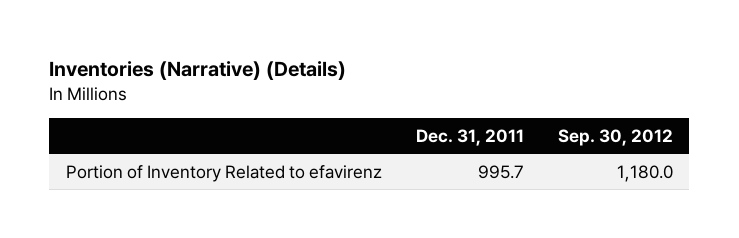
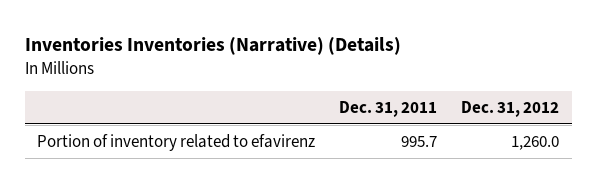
- Inventories (Narrative) (Details)
+ Inventories Inventories (Narrative) (Details)
- | Dec. 31, 2011 | Sep. 30, 2012
+ | Dec. 31, 2011 | Dec. 31, 2012
- Portion of Inventory Related to efavirenz | 995.7 | 1,180.0
+ Portion of inventory related to efavirenz | 995.7 | 1,260.0

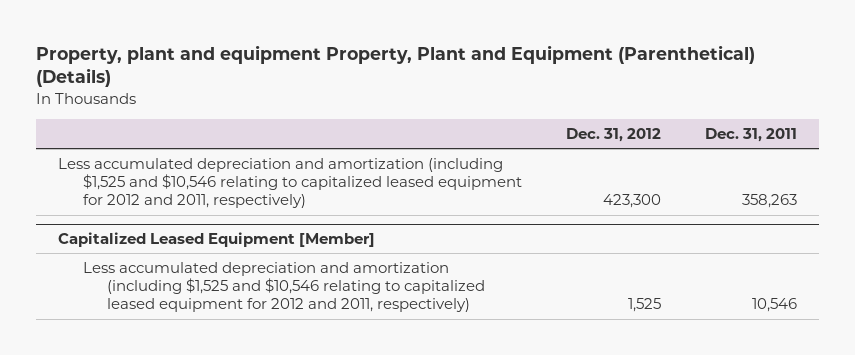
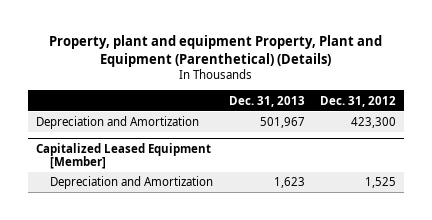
- | Dec. 31, 2012 | Dec. 31, 2011
+ | Dec. 31, 2013 | Dec. 31, 2012
- Less accumulated depreciation and amortization (including $1,525 and $10,546 relating to capitalized leased equipment for 2012 and 2011, respectively) | 423,300 | 358,263
+ Depreciation and Amortization | 501,967 | 423,300
@ Capitalized Leased Equipment [Member]
- Less accumulated depreciation and amortization (including $1,525 and $10,546 relating to capitalized leased equipment for 2012 and 2011, respectively) | 1,525 | 10,546
+ Depreciation and Amortization | 1,623 | 1,525

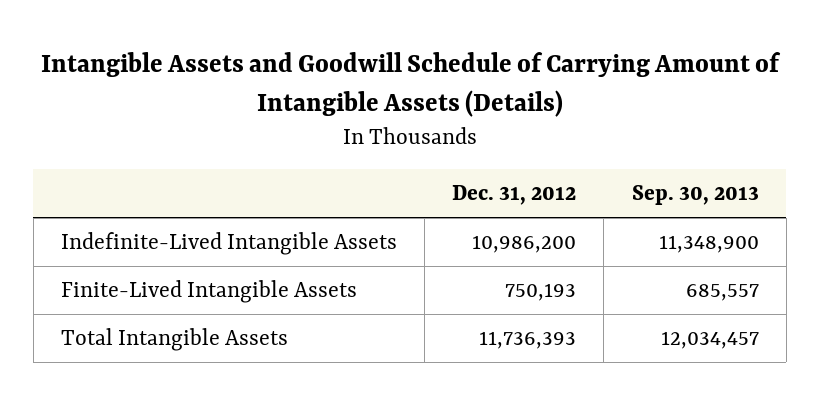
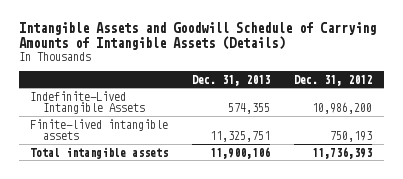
- Intangible Assets and Goodwill Schedule of Carrying Amount of Intangible Assets (Details)
+ Intangible Assets and Goodwill Schedule of Carrying Amounts of Intangible Assets (Details)
- | Dec. 31, 2012 | Sep. 30, 2013
+ | Dec. 31, 2013 | Dec. 31, 2012
- Finite-Lived Intangible Assets | 750,193 | 685,557
- Total Intangible Assets | 11,736,393 | 12,034,457
+ Finite-lived intangible assets | 11,325,751 | 750,193
+ Total intangible assets | 11,900,106 | 11,736,393

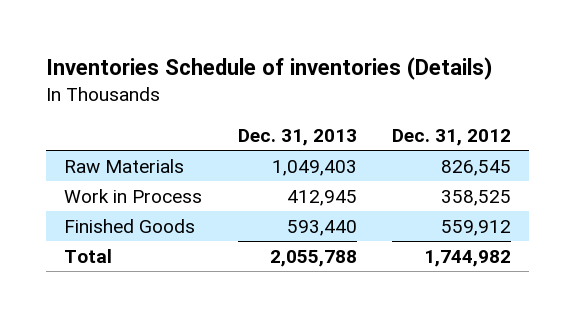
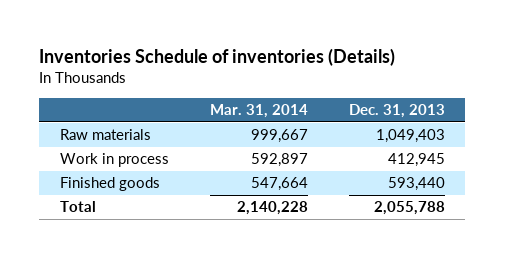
- | Dec. 31, 2013 | Dec. 31, 2012
+ | Mar. 31, 2014 | Dec. 31, 2013
- Raw Materials | 1,049,403 | 826,545
- Work in Process | 412,945 | 358,525
- Finished Goods | 593,440 | 559,912
+ Raw materials | 999,667 | 1,049,403
+ Work in process | 592,897 | 412,945
+ Finished goods | 547,664 | 593,440

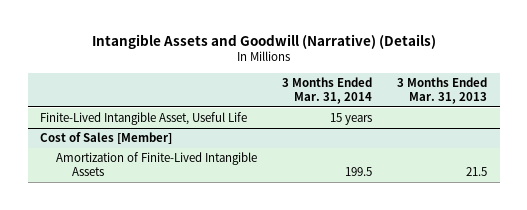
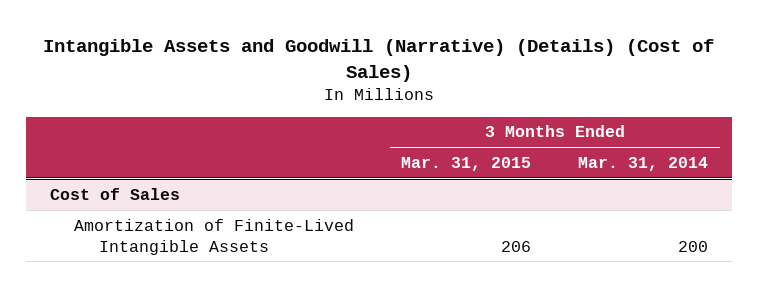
- Intangible Assets and Goodwill (Narrative) (Details)
+ Intangible Assets and Goodwill (Narrative) (Details) (Cost of Sales)
- | 3 Months Ended Mar. 31, 2014 | 3 Months Ended Mar. 31, 2013
+ | 3 Months Ended Mar. 31, 2015 | 3 Months Ended Mar. 31, 2014
- Finite-Lived Intangible Asset, Useful Life | 15 years |
- Cost of Sales [Member]
- Amortization of Finite-Lived Intangible Assets | 199.5 | 21.5
+ Cost of Sales
+ Amortization of Finite-Lived Intangible Assets | 206 | 200

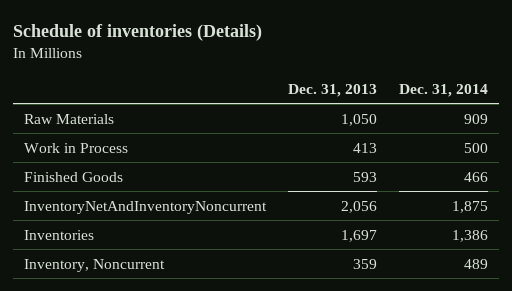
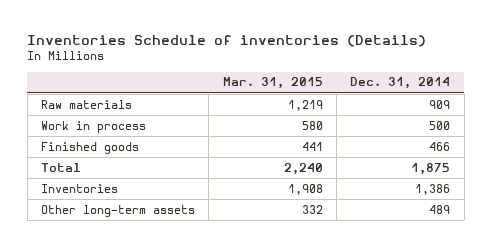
- Schedule of inventories (Details)
+ Inventories Schedule of inventories (Details)
- | Dec. 31, 2013 | Dec. 31, 2014
+ | Mar. 31, 2015 | Dec. 31, 2014
- Raw Materials | 1,050 | 909
- Work in Process | 413 | 500
- Finished Goods | 593 | 466
- InventoryNetAndInventoryNoncurrent | 2,056 | 1,875
+ Raw materials | 1,219 | 909
+ Work in process | 580 | 500
+ Finished goods | 441 | 466
+ Total | 2,240 | 1,875
- Inventory, Noncurrent | 359 | 489
+ Other long-term assets | 332 | 489

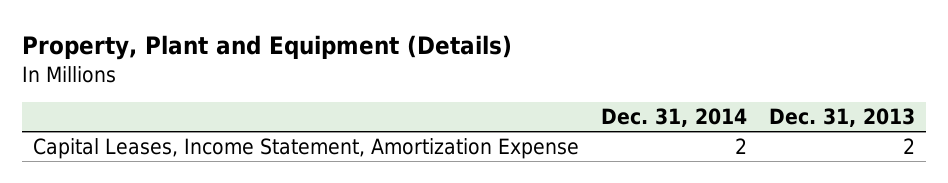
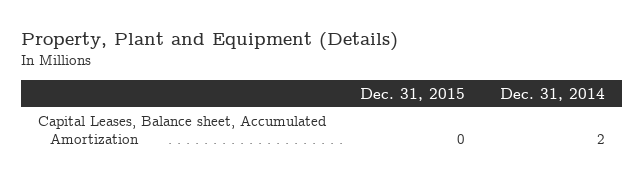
- | Dec. 31, 2014 | Dec. 31, 2013
+ | Dec. 31, 2015 | Dec. 31, 2014
- Capital Leases, Income Statement, Amortization Expense | 2 | 2
+ Capital Leases, Balance sheet, Accumulated Amortization | 0 | 2

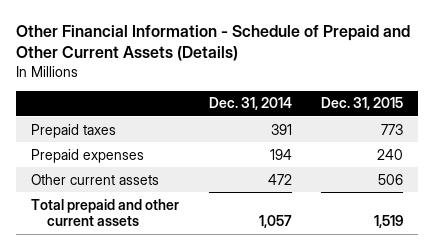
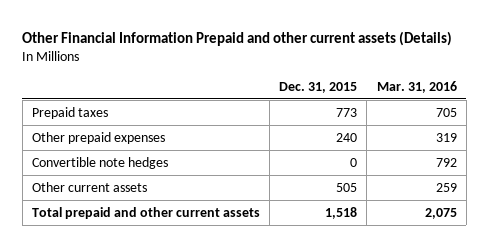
- Other Financial Information - Schedule of Prepaid and Other Current Assets (Details)
+ Other Financial Information Prepaid and other current assets (Details)
- | Dec. 31, 2014 | Dec. 31, 2015
+ | Dec. 31, 2015 | Mar. 31, 2016
- Prepaid expenses | 194 | 240
- Other current assets | 472 | 506
- Total prepaid and other current assets | 1,057 | 1,519
+ Other prepaid expenses | 240 | 319
+ Convertible note hedges | 0 | 792
+ Other current assets | 505 | 259
+ Total prepaid and other current assets | 1,518 | 2,075

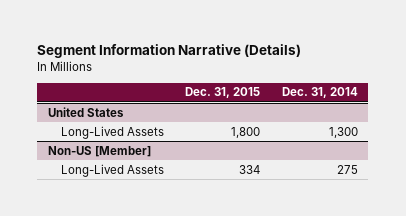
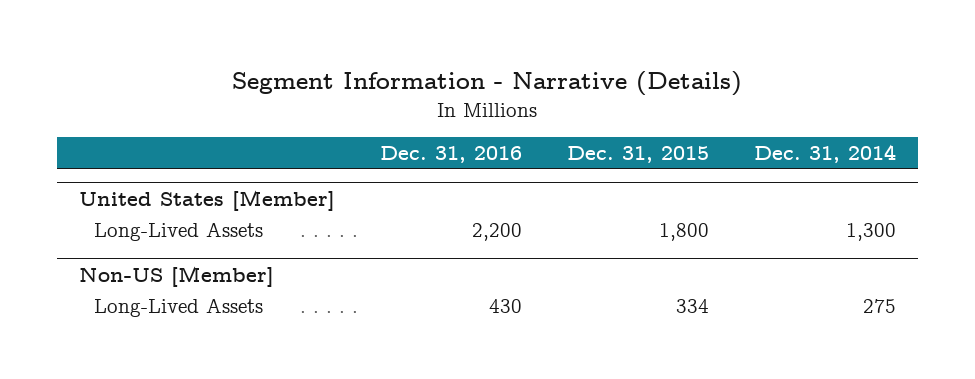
- Segment Information Narrative (Details)
+ Segment Information - Narrative (Details)
- | Dec. 31, 2015 | Dec. 31, 2014
+ | Dec. 31, 2016 | Dec. 31, 2015 | Dec. 31, 2014
- United States
+ United States [Member]

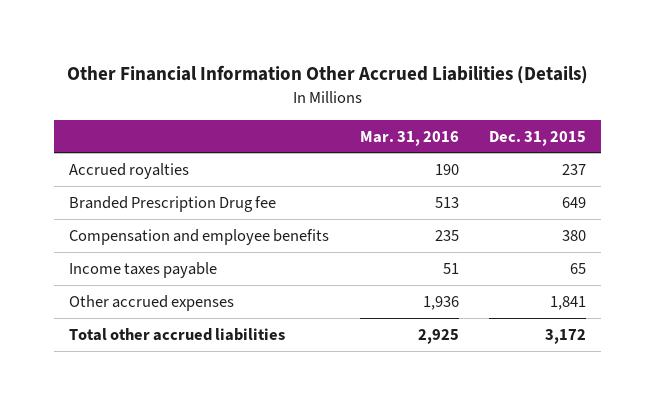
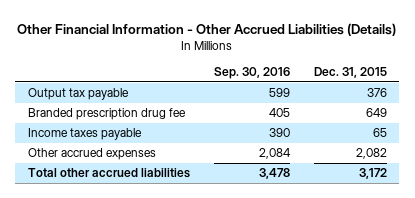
- Other Financial Information Other Accrued Liabilities (Details)
+ Other Financial Information - Other Accrued Liabilities (Details)
- | Mar. 31, 2016 | Dec. 31, 2015
+ | Sep. 30, 2016 | Dec. 31, 2015
- Accrued royalties | 190 | 237
- Branded Prescription Drug fee | 513 | 649
- Compensation and employee benefits | 235 | 380
+ Output tax payable | 599 | 376
+ Branded prescription drug fee | 405 | 649
- Other accrued expenses | 1,936 | 1,841
+ Other accrued expenses | 2,084 | 2,082

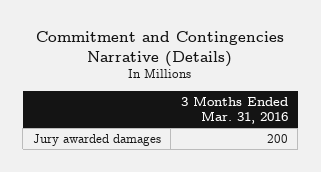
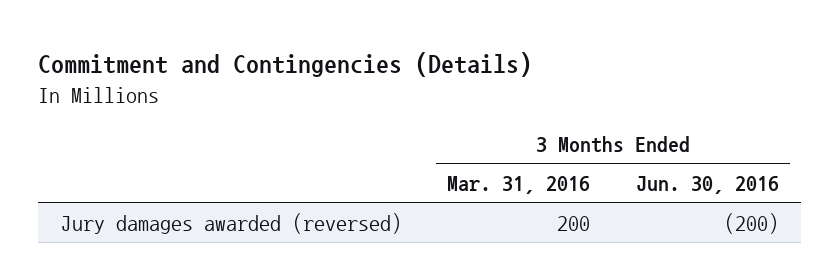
- Commitment and Contingencies Narrative (Details)
+ Commitment and Contingencies (Details)
- | 3 Months Ended Mar. 31, 2016
+ | 3 Months Ended Mar. 31, 2016 | 3 Months Ended Jun. 30, 2016
- Jury awarded damages | 200
+ Jury damages awarded (reversed) | 200 | (200)

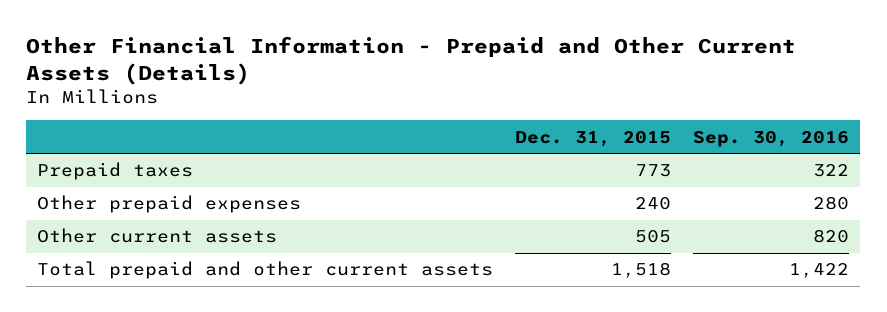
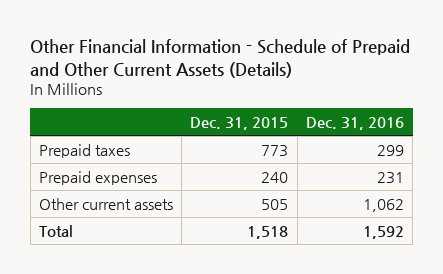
- Other Financial Information - Prepaid and Other Current Assets (Details)
+ Other Financial Information - Schedule of Prepaid and Other Current Assets (Details)
- | Dec. 31, 2015 | Sep. 30, 2016
+ | Dec. 31, 2015 | Dec. 31, 2016
- Other prepaid expenses | 240 | 280
+ Prepaid expenses | 240 | 231
- Total prepaid and other current assets | 1,518 | 1,422
+ Total | 1,518 | 1,592

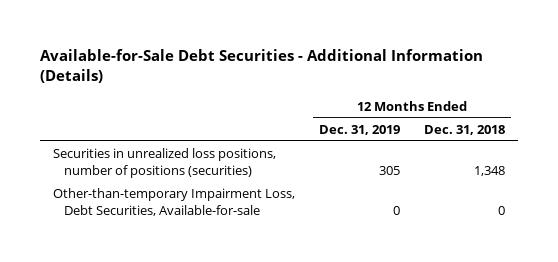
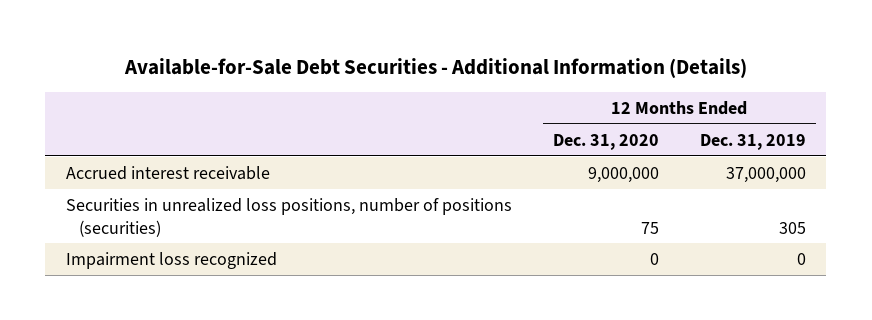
- | 12 Months Ended Dec. 31, 2019 | 12 Months Ended Dec. 31, 2018
+ | 12 Months Ended Dec. 31, 2020 | 12 Months Ended Dec. 31, 2019
+ Accrued interest receivable | 9,000,000 | 37,000,000
- Other-than-temporary Impairment Loss, Debt Securities, Available-for-sale | 0 | 0
+ Impairment loss recognized | 0 | 0

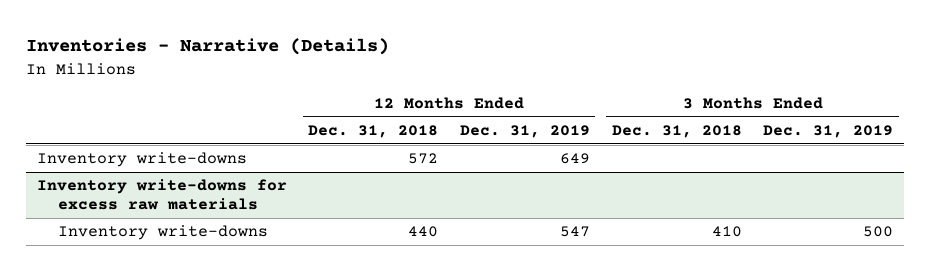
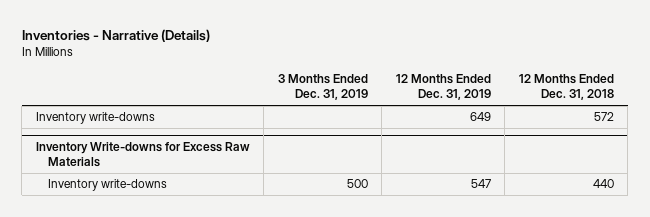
- | 12 Months Ended Dec. 31, 2018 | 12 Months Ended Dec. 31, 2019 | 3 Months Ended Dec. 31, 2018 | 3 Months Ended Dec. 31, 2019
+ | 3 Months Ended Dec. 31, 2019 | 12 Months Ended Dec. 31, 2019 | 12 Months Ended Dec. 31, 2018
- Inventory write-downs for excess raw materials
+ Inventory Write-downs for Excess Raw Materials

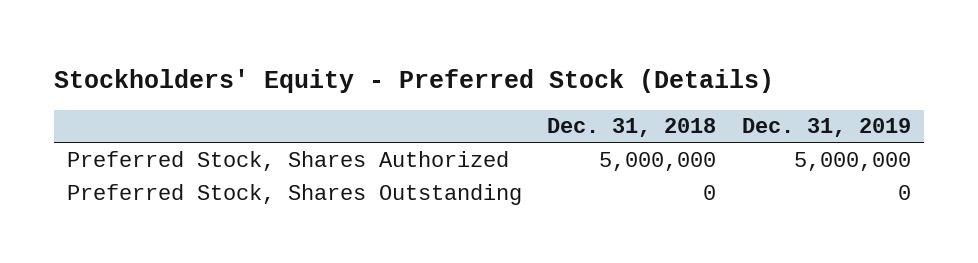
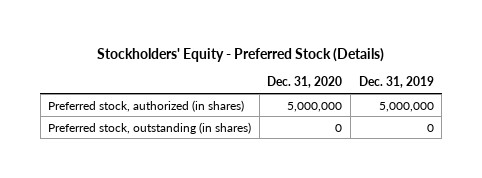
- | Dec. 31, 2018 | Dec. 31, 2019
+ | Dec. 31, 2020 | Dec. 31, 2019
- Preferred Stock, Shares Authorized | 5,000,000 | 5,000,000
- Preferred Stock, Shares Outstanding | 0 | 0
+ Preferred stock, authorized (in shares) | 5,000,000 | 5,000,000
+ Preferred stock, outstanding (in shares) | 0 | 0

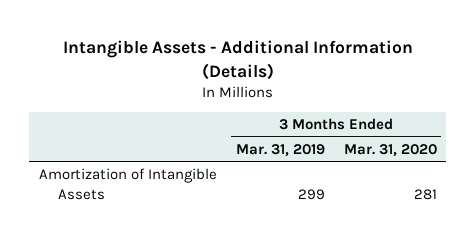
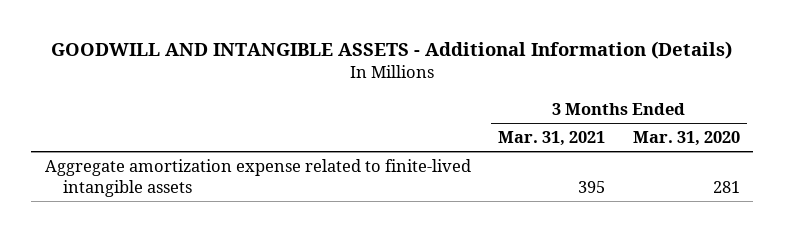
- Intangible Assets - Additional Information (Details)
+ GOODWILL AND INTANGIBLE ASSETS - Additional Information (Details)
- | 3 Months Ended Mar. 31, 2019 | 3 Months Ended Mar. 31, 2020
+ | 3 Months Ended Mar. 31, 2021 | 3 Months Ended Mar. 31, 2020
- Amortization of Intangible Assets | 299 | 281
+ Aggregate amortization expense related to finite-lived intangible assets | 395 | 281

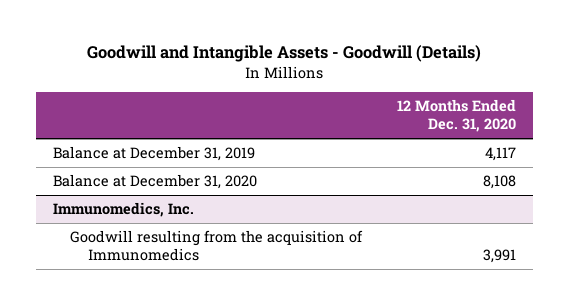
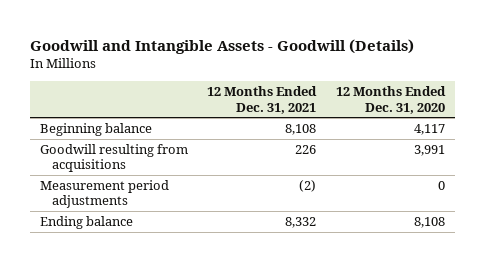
- | 12 Months Ended Dec. 31, 2020
+ | 12 Months Ended Dec. 31, 2021 | 12 Months Ended Dec. 31, 2020
- Balance at December 31, 2019 | 4,117
- Balance at December 31, 2020 | 8,108
- Immunomedics, Inc.
- Goodwill resulting from the acquisition of Immunomedics | 3,991
+ Beginning balance | 8,108 | 4,117
+ Goodwill resulting from acquisitions | 226 | 3,991
+ Measurement period adjustments | (2) | 0
+ Ending balance | 8,332 | 8,108

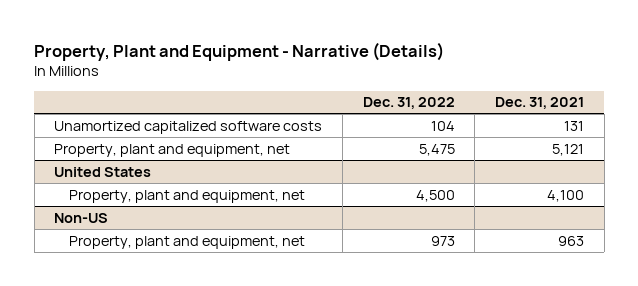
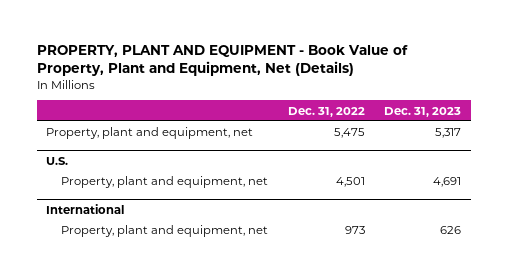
- Property, Plant and Equipment - Narrative (Details)
+ PROPERTY, PLANT AND EQUIPMENT - Book Value of Property, Plant and Equipment, Net (Details)
- | Dec. 31, 2022 | Dec. 31, 2021
+ | Dec. 31, 2022 | Dec. 31, 2023
- Unamortized capitalized software costs | 104 | 131
- United States
- Property, plant and equipment, net | 4,500 | 4,100
- Non-US
+ U.S.
+ Property, plant and equipment, net | 4,501 | 4,691
+ International

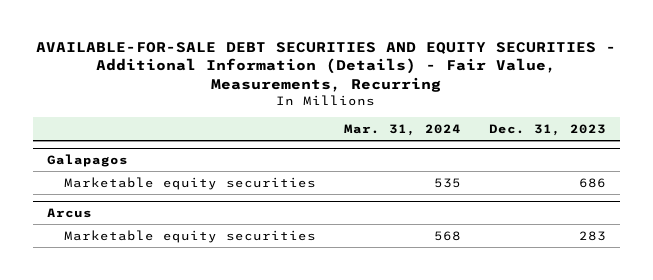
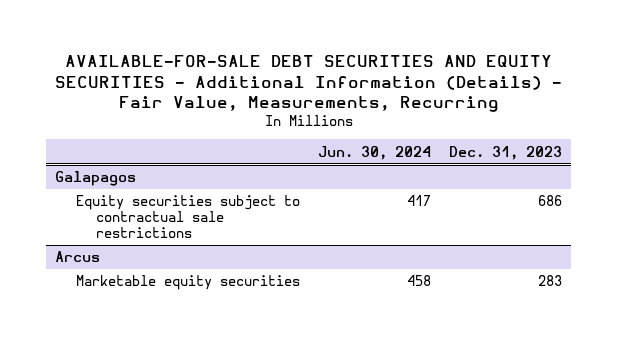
- | Mar. 31, 2024 | Dec. 31, 2023
+ | Jun. 30, 2024 | Dec. 31, 2023
@ Galapagos
- Marketable equity securities | 535 | 686
+ Equity securities subject to contractual sale restrictions | 417 | 686

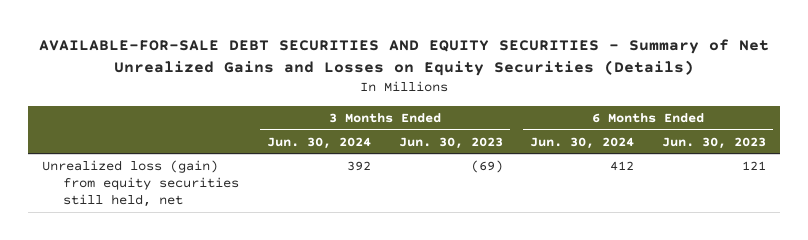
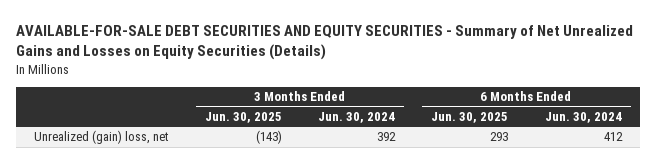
- | 3 Months Ended Jun. 30, 2024 | 3 Months Ended Jun. 30, 2023 | 6 Months Ended Jun. 30, 2024 | 6 Months Ended Jun. 30, 2023
+ | 3 Months Ended Jun. 30, 2025 | 3 Months Ended Jun. 30, 2024 | 6 Months Ended Jun. 30, 2025 | 6 Months Ended Jun. 30, 2024
- Unrealized loss (gain) from equity securities still held, net | 392 | (69) | 412 | 121
+ Unrealized (gain) loss, net | (143) | 392 | 293 | 412

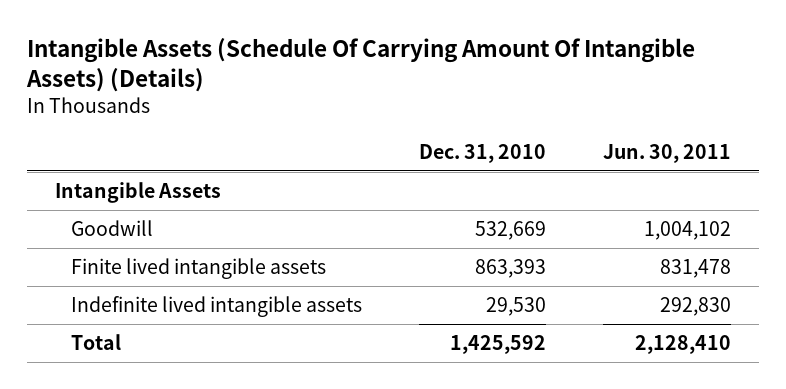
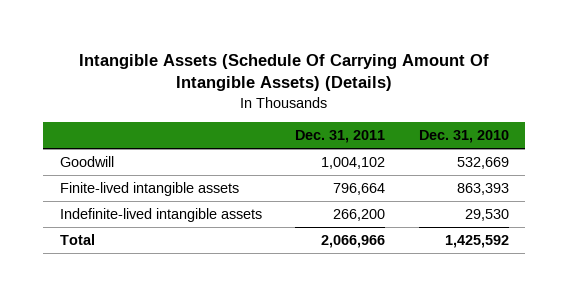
- | Dec. 31, 2010 | Jun. 30, 2011
+ | Dec. 31, 2011 | Dec. 31, 2010
- Intangible Assets
- Finite lived intangible assets | 863,393 | 831,478
- Indefinite lived intangible assets | 29,530 | 292,830
+ Finite-lived intangible assets | 796,664 | 863,393
+ Indefinite-lived intangible assets | 266,200 | 29,530

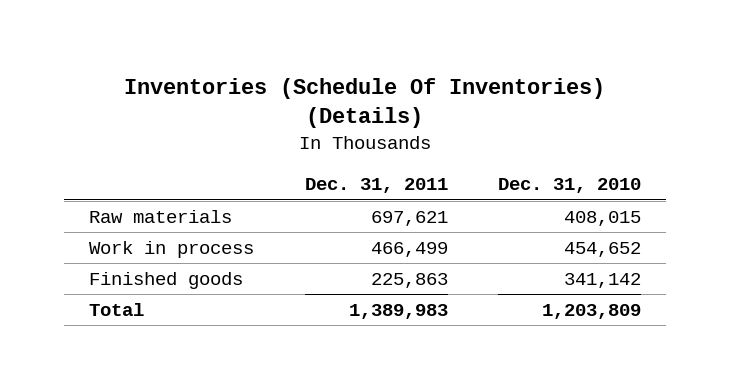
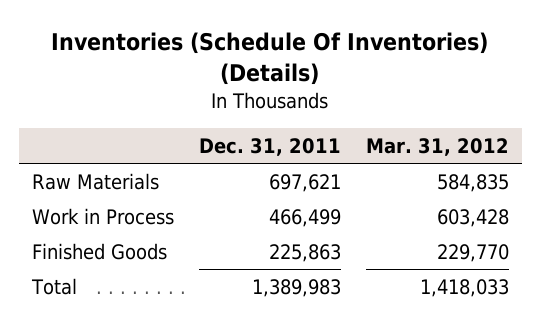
- | Dec. 31, 2011 | Dec. 31, 2010
+ | Dec. 31, 2011 | Mar. 31, 2012
- Raw materials | 697,621 | 408,015
- Work in process | 466,499 | 454,652
- Finished goods | 225,863 | 341,142
+ Raw Materials | 697,621 | 584,835
+ Work in Process | 466,499 | 603,428
+ Finished Goods | 225,863 | 229,770

